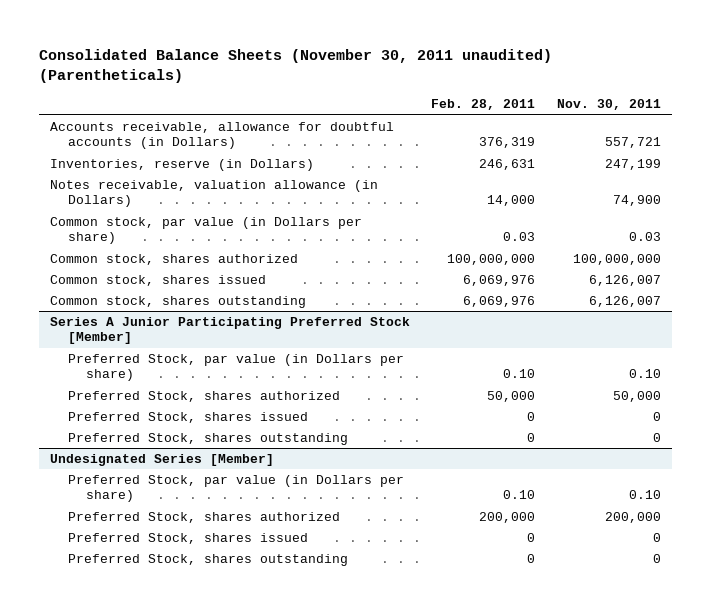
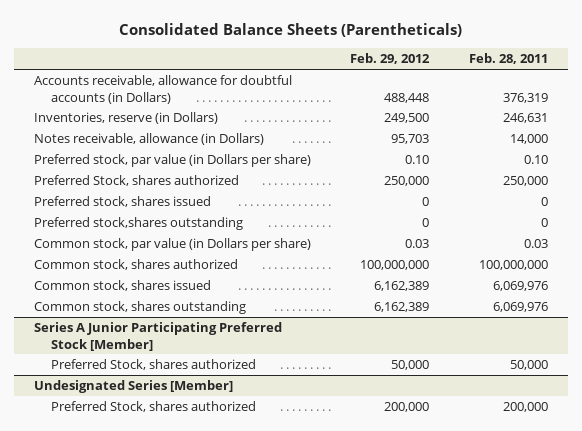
- Consolidated Balance Sheets (November 30, 2011 unaudited) (Parentheticals)
+ Consolidated Balance Sheets (Parentheticals)
- | Feb. 28, 2011 | Nov. 30, 2011
+ | Feb. 29, 2012 | Feb. 28, 2011
- Notes receivable, valuation allowance (in Dollars) | 14,000 | 74,900
+ Notes receivable, allowance (in Dollars) | 95,703 | 14,000
+ Preferred stock, par value (in Dollars per share) | 0.10 | 0.10
+ Preferred Stock, shares authorized | 250,000 | 250,000
+ Preferred stock, shares issued | 0 | 0
+ Preferred stock,shares outstanding | 0 | 0
@ Series A Junior Participating Preferred Stock [Member]
- Preferred Stock, par value (in Dollars per share) | 0.10 | 0.10
- Preferred Stock, shares issued | 0 | 0
- Preferred Stock, shares outstanding | 0 | 0
@ Undesignated Series [Member]
- Preferred Stock, par value (in Dollars per share) | 0.10 | 0.10
- Preferred Stock, shares issued | 0 | 0
- Preferred Stock, shares outstanding | 0 | 0

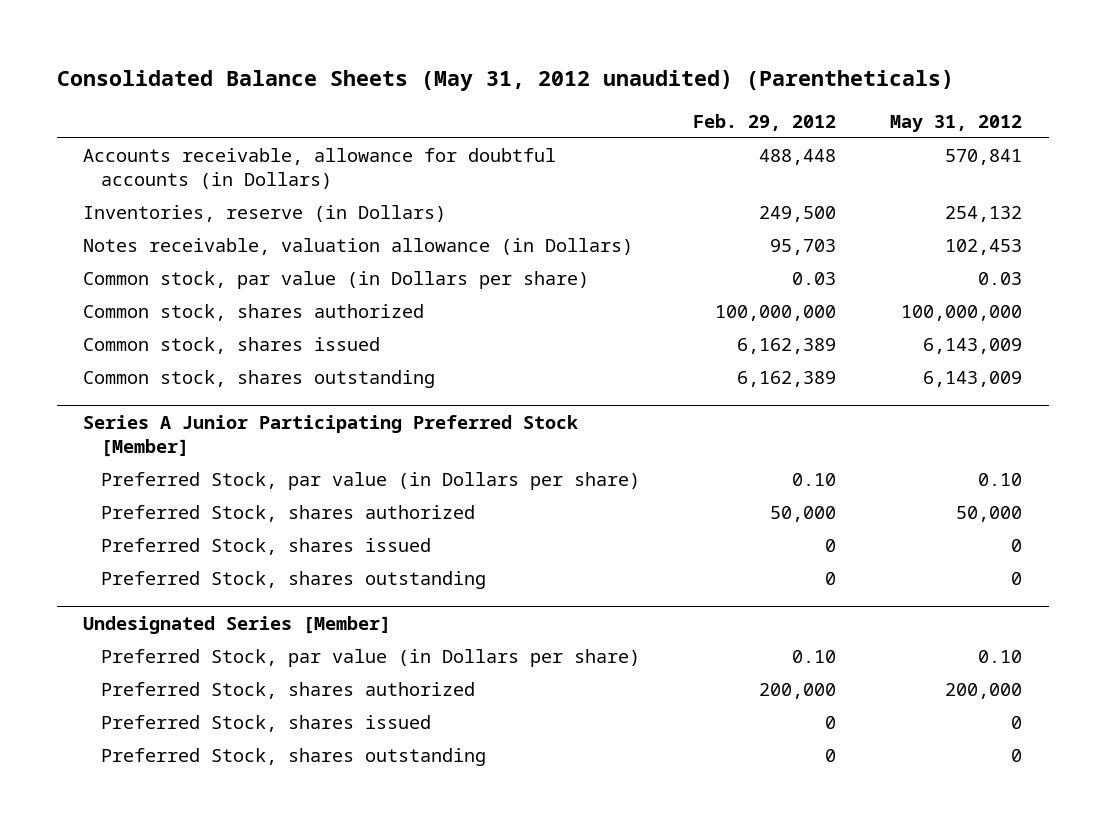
- Consolidated Balance Sheets (Parentheticals)
+ Consolidated Balance Sheets (May 31, 2012 unaudited) (Parentheticals)
- | Feb. 29, 2012 | Feb. 28, 2011
+ | Feb. 29, 2012 | May 31, 2012
- Notes receivable, allowance (in Dollars) | 95,703 | 14,000
- Preferred stock, par value (in Dollars per share) | 0.10 | 0.10
- Preferred Stock, shares authorized | 250,000 | 250,000
- Preferred stock, shares issued | 0 | 0
- Preferred stock,shares outstanding | 0 | 0
+ Notes receivable, valuation allowance (in Dollars) | 95,703 | 102,453
@ Series A Junior Participating Preferred Stock [Member]
+ Preferred Stock, par value (in Dollars per share) | 0.10 | 0.10
+ Preferred Stock, shares issued | 0 | 0
+ Preferred Stock, shares outstanding | 0 | 0
@ Undesignated Series [Member]
+ Preferred Stock, par value (in Dollars per share) | 0.10 | 0.10
+ Preferred Stock, shares issued | 0 | 0
+ Preferred Stock, shares outstanding | 0 | 0

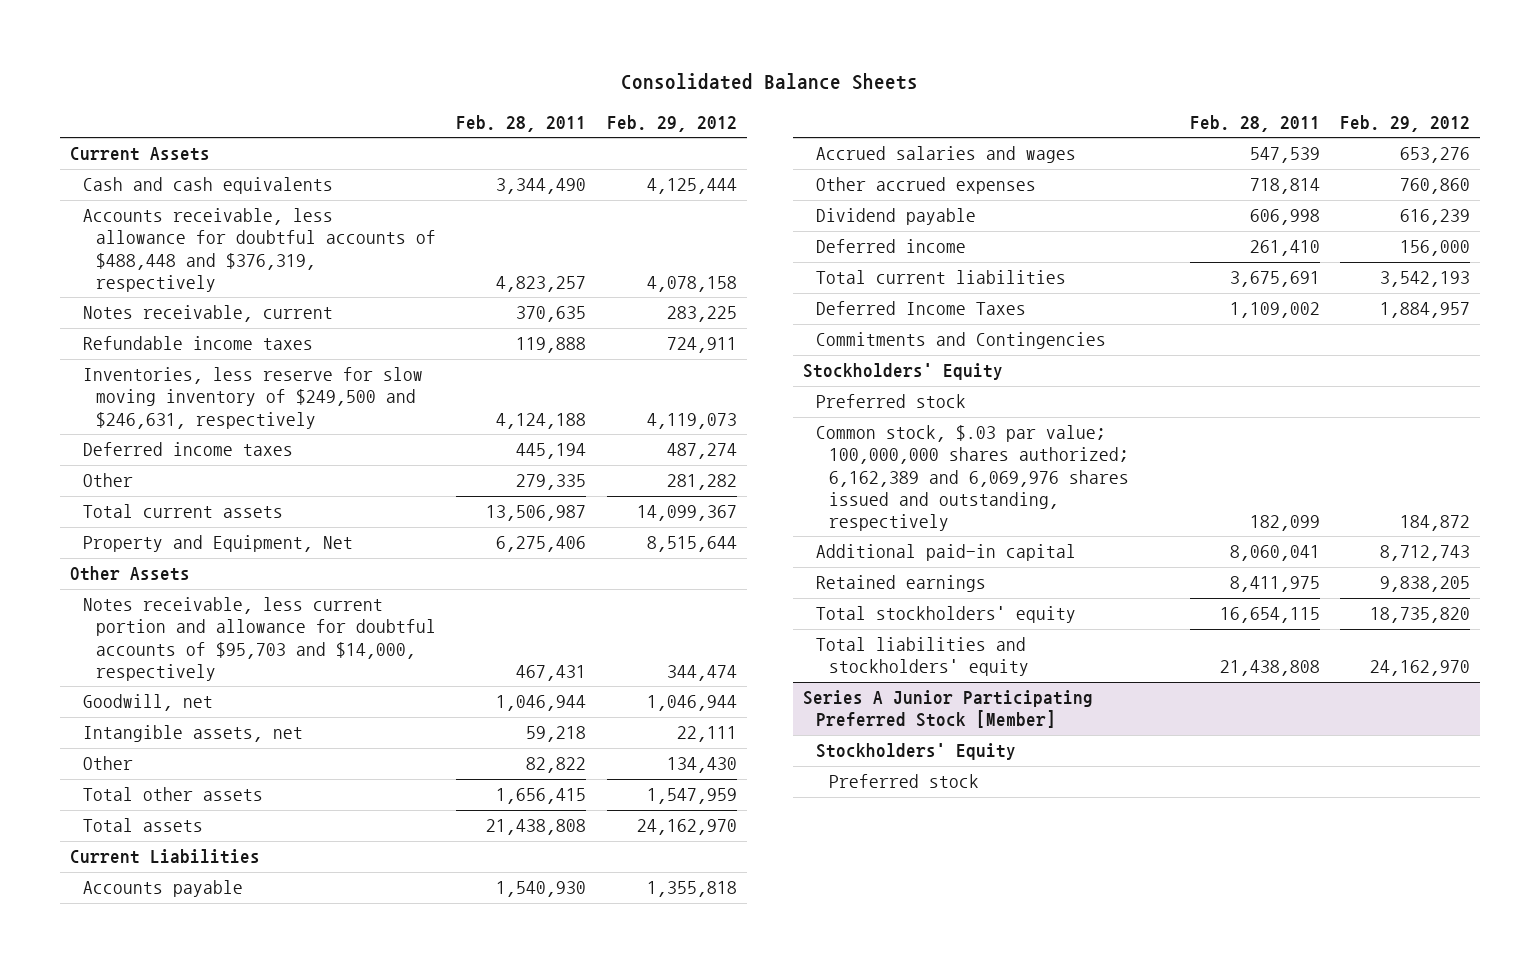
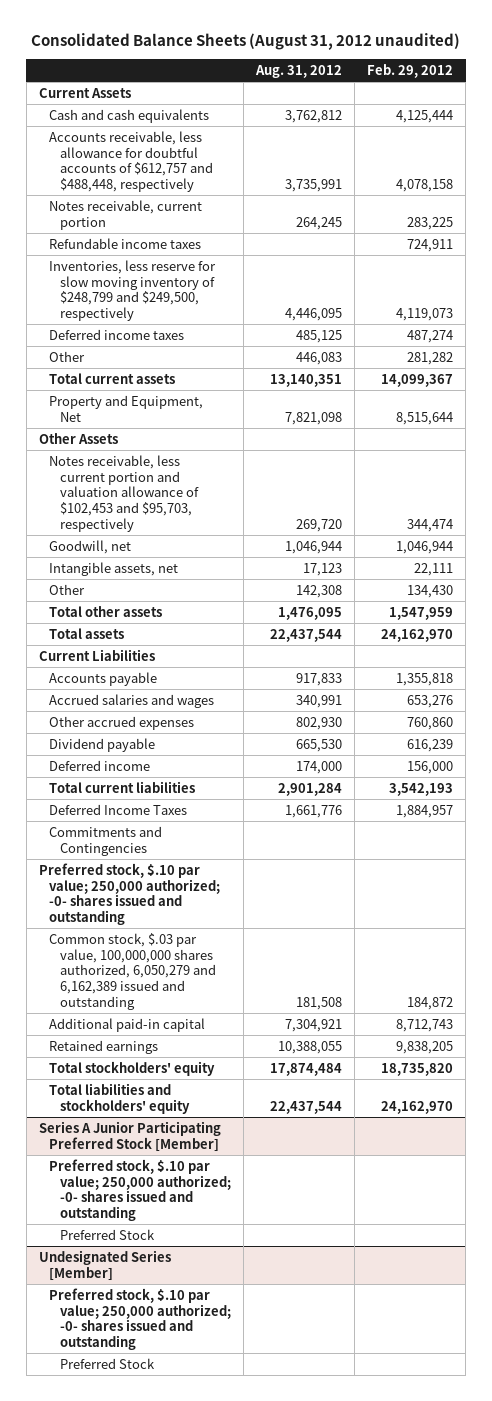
- Consolidated Balance Sheets
+ Consolidated Balance Sheets (August 31, 2012 unaudited)
- | Feb. 28, 2011 | Feb. 29, 2012
+ | Aug. 31, 2012 | Feb. 29, 2012
- Accounts receivable, less allowance for doubtful accounts of $488,448 and $376,319, respectively | 4,823,257 | 4,078,158
- Notes receivable, current | 370,635 | 283,225
+ Accounts receivable, less allowance for doubtful accounts of $612,757 and $488,448, respectively | 3,735,991 | 4,078,158
+ Notes receivable, current portion | 264,245 | 283,225
- Inventories, less reserve for slow moving inventory of $249,500 and $246,631, respectively | 4,124,188 | 4,119,073
+ Inventories, less reserve for slow moving inventory of $248,799 and $249,500, respectively | 4,446,095 | 4,119,073
- Notes receivable, less current portion and allowance for doubtful accounts of $95,703 and $14,000, respectively | 467,431 | 344,474
+ Notes receivable, less current portion and valuation allowance of $102,453 and $95,703, respectively | 269,720 | 344,474
- Stockholders' Equity
- Preferred stock
- Common stock, $.03 par value; 100,000,000 shares authorized; 6,162,389 and 6,069,976 shares issued and outstanding, respectively | 182,099 | 184,872
+ Preferred stock, $.10 par value; 250,000 authorized; -0- shares issued and outstanding
+ Common stock, $.03 par value, 100,000,000 shares authorized, 6,050,279 and 6,162,389 issued and outstanding | 181,508 | 184,872
@ Series A Junior Participating Preferred Stock [Member]
- Stockholders' Equity
- Preferred stock
+ Preferred stock, $.10 par value; 250,000 authorized; -0- shares issued and outstanding
+ Preferred Stock
+ Undesignated Series [Member]
+ Preferred stock, $.10 par value; 250,000 authorized; -0- shares issued and outstanding
+ Preferred Stock

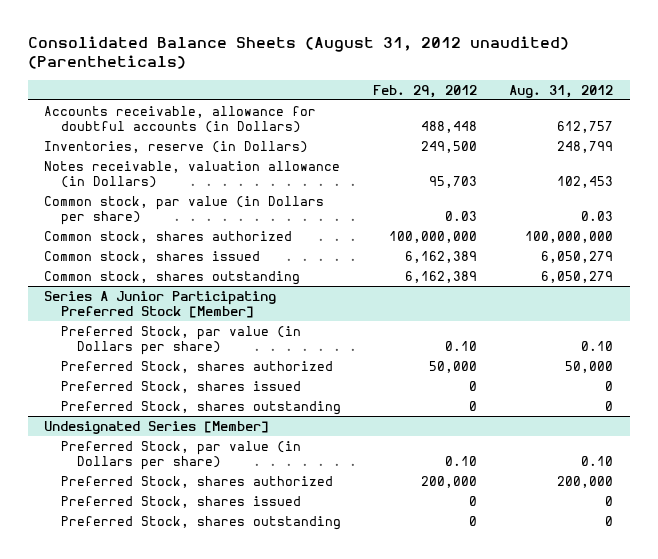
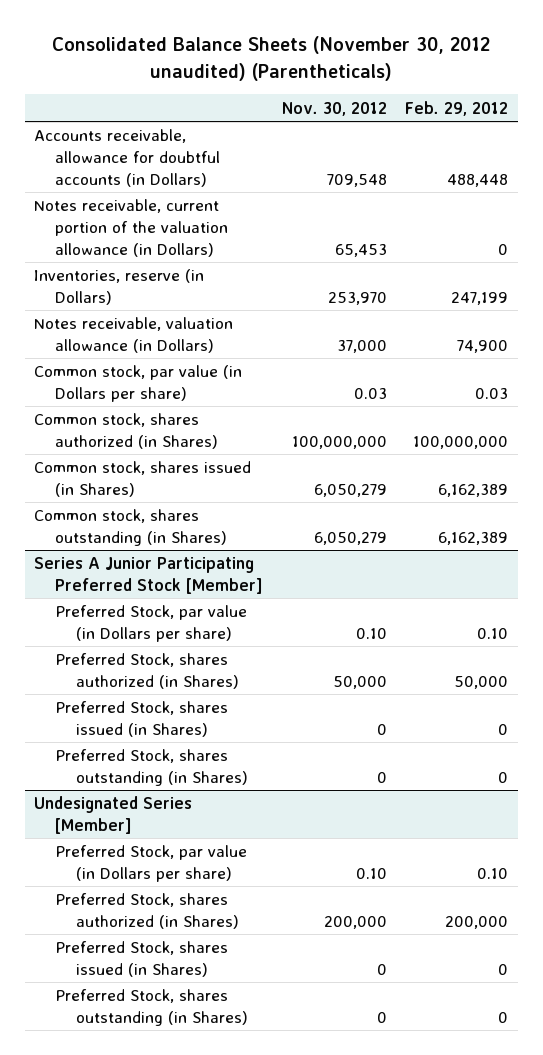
- Consolidated Balance Sheets (August 31, 2012 unaudited) (Parentheticals)
+ Consolidated Balance Sheets (November 30, 2012 unaudited) (Parentheticals)
- | Feb. 29, 2012 | Aug. 31, 2012
+ | Nov. 30, 2012 | Feb. 29, 2012
- Inventories, reserve (in Dollars) | 249,500 | 248,799
- Notes receivable, valuation allowance (in Dollars) | 95,703 | 102,453
+ Notes receivable, current portion of the valuation allowance (in Dollars) | 65,453 | 0
+ Inventories, reserve (in Dollars) | 253,970 | 247,199
+ Notes receivable, valuation allowance (in Dollars) | 37,000 | 74,900
- Common stock, shares authorized | 100,000,000 | 100,000,000
- Common stock, shares issued | 6,162,389 | 6,050,279
- Common stock, shares outstanding | 6,162,389 | 6,050,279
+ Common stock, shares authorized (in Shares) | 100,000,000 | 100,000,000
+ Common stock, shares issued (in Shares) | 6,050,279 | 6,162,389
+ Common stock, shares outstanding (in Shares) | 6,050,279 | 6,162,389
@ Series A Junior Participating Preferred Stock [Member]
- Preferred Stock, shares authorized | 50,000 | 50,000
- Preferred Stock, shares issued | 0 | 0
- Preferred Stock, shares outstanding | 0 | 0
+ Preferred Stock, shares authorized (in Shares) | 50,000 | 50,000
+ Preferred Stock, shares issued (in Shares) | 0 | 0
+ Preferred Stock, shares outstanding (in Shares) | 0 | 0
@ Undesignated Series [Member]
- Preferred Stock, shares authorized | 200,000 | 200,000
- Preferred Stock, shares issued | 0 | 0
- Preferred Stock, shares outstanding | 0 | 0
+ Preferred Stock, shares authorized (in Shares) | 200,000 | 200,000
+ Preferred Stock, shares issued (in Shares) | 0 | 0
+ Preferred Stock, shares outstanding (in Shares) | 0 | 0

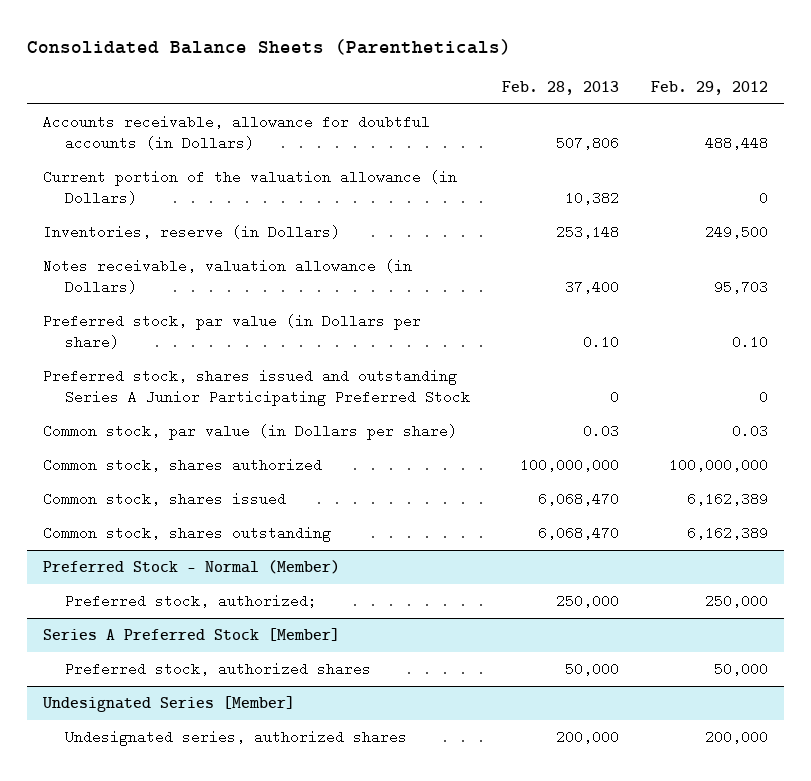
- Consolidated Balance Sheets (November 30, 2012 unaudited) (Parentheticals)
+ Consolidated Balance Sheets (Parentheticals)
- | Nov. 30, 2012 | Feb. 29, 2012
+ | Feb. 28, 2013 | Feb. 29, 2012
- Notes receivable, current portion of the valuation allowance (in Dollars) | 65,453 | 0
- Inventories, reserve (in Dollars) | 253,970 | 247,199
- Notes receivable, valuation allowance (in Dollars) | 37,000 | 74,900
+ Current portion of the valuation allowance (in Dollars) | 10,382 | 0
+ Inventories, reserve (in Dollars) | 253,148 | 249,500
+ Notes receivable, valuation allowance (in Dollars) | 37,400 | 95,703
+ Preferred stock, par value (in Dollars per share) | 0.10 | 0.10
+ Preferred stock, shares issued and outstanding Series A Junior Participating Preferred Stock | 0 | 0
- Common stock, shares authorized (in Shares) | 100,000,000 | 100,000,000
- Common stock, shares issued (in Shares) | 6,050,279 | 6,162,389
- Common stock, shares outstanding (in Shares) | 6,050,279 | 6,162,389
- Series A Junior Participating Preferred Stock [Member]
- Preferred Stock, par value (in Dollars per share) | 0.10 | 0.10
- Preferred Stock, shares authorized (in Shares) | 50,000 | 50,000
- Preferred Stock, shares issued (in Shares) | 0 | 0
- Preferred Stock, shares outstanding (in Shares) | 0 | 0
+ Common stock, shares authorized | 100,000,000 | 100,000,000
+ Common stock, shares issued | 6,068,470 | 6,162,389
+ Common stock, shares outstanding | 6,068,470 | 6,162,389
+ Preferred Stock - Normal (Member)
+ Preferred stock, authorized; | 250,000 | 250,000
+ Series A Preferred Stock [Member]
+ Preferred stock, authorized shares | 50,000 | 50,000
@ Undesignated Series [Member]
- Preferred Stock, par value (in Dollars per share) | 0.10 | 0.10
- Preferred Stock, shares authorized (in Shares) | 200,000 | 200,000
- Preferred Stock, shares issued (in Shares) | 0 | 0
- Preferred Stock, shares outstanding (in Shares) | 0 | 0
+ Undesignated series, authorized shares | 200,000 | 200,000

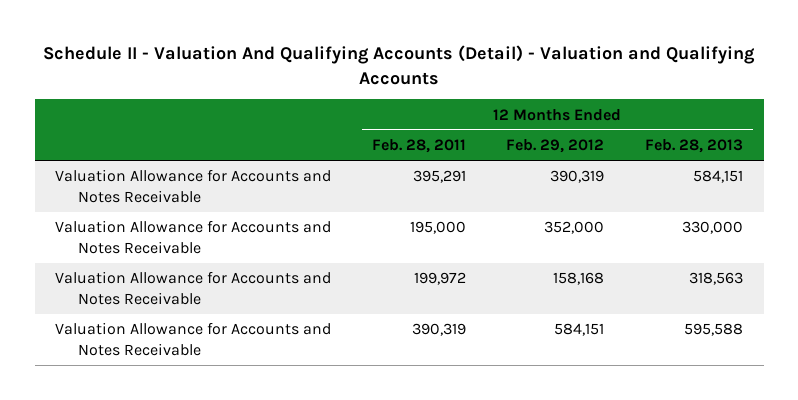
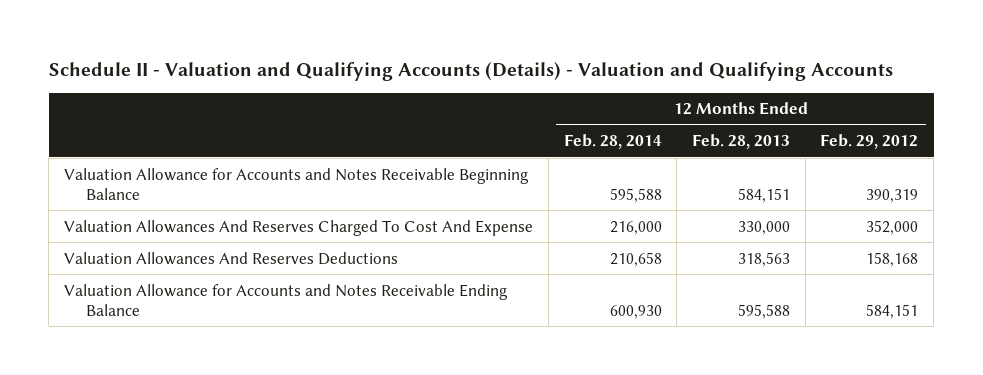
- Schedule II - Valuation And Qualifying Accounts (Detail) - Valuation and Qualifying Accounts
+ Schedule II - Valuation and Qualifying Accounts (Details) - Valuation and Qualifying Accounts
- | 12 Months Ended Feb. 28, 2011 | 12 Months Ended Feb. 29, 2012 | 12 Months Ended Feb. 28, 2013
+ | 12 Months Ended Feb. 28, 2014 | 12 Months Ended Feb. 28, 2013 | 12 Months Ended Feb. 29, 2012
- Valuation Allowance for Accounts and Notes Receivable | 395,291 | 390,319 | 584,151
- Valuation Allowance for Accounts and Notes Receivable | 195,000 | 352,000 | 330,000
- Valuation Allowance for Accounts and Notes Receivable | 199,972 | 158,168 | 318,563
- Valuation Allowance for Accounts and Notes Receivable | 390,319 | 584,151 | 595,588
+ Valuation Allowance for Accounts and Notes Receivable Beginning Balance | 595,588 | 584,151 | 390,319
+ Valuation Allowances And Reserves Charged To Cost And Expense | 216,000 | 330,000 | 352,000
+ Valuation Allowances And Reserves Deductions | 210,658 | 318,563 | 158,168
+ Valuation Allowance for Accounts and Notes Receivable Ending Balance | 600,930 | 595,588 | 584,151

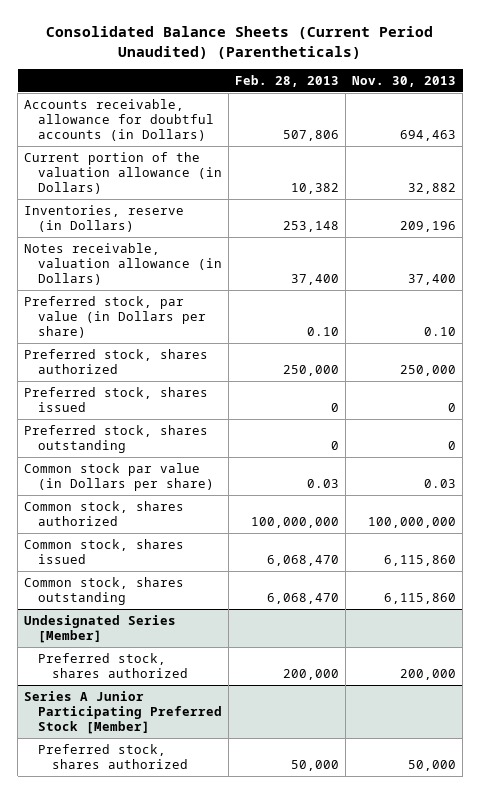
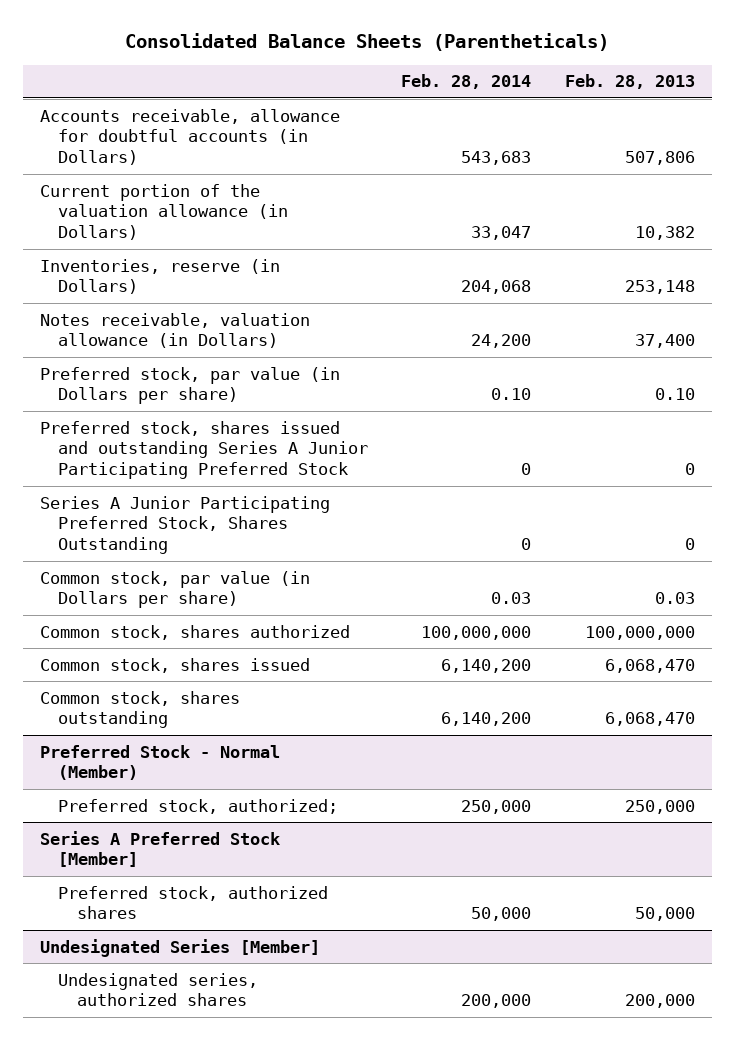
- Consolidated Balance Sheets (Current Period Unaudited) (Parentheticals)
+ Consolidated Balance Sheets (Parentheticals)
- | Feb. 28, 2013 | Nov. 30, 2013
+ | Feb. 28, 2014 | Feb. 28, 2013
- Preferred stock, shares authorized | 250,000 | 250,000
- Preferred stock, shares issued | 0 | 0
- Preferred stock, shares outstanding | 0 | 0
- Common stock par value (in Dollars per share) | 0.03 | 0.03
+ Preferred stock, shares issued and outstanding Series A Junior Participating Preferred Stock | 0 | 0
+ Series A Junior Participating Preferred Stock, Shares Outstanding | 0 | 0
+ Common stock, par value (in Dollars per share) | 0.03 | 0.03
+ Preferred Stock - Normal (Member)
+ Preferred stock, authorized; | 250,000 | 250,000
+ Series A Preferred Stock [Member]
+ Preferred stock, authorized shares | 50,000 | 50,000
@ Undesignated Series [Member]
- Preferred stock, shares authorized | 200,000 | 200,000
- Series A Junior Participating Preferred Stock [Member]
- Preferred stock, shares authorized | 50,000 | 50,000
@ Undesignated Series [Member]
+ Undesignated series, authorized shares | 200,000 | 200,000

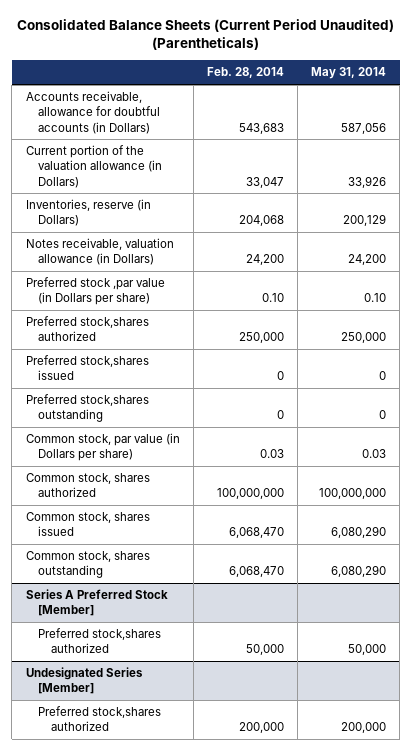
- Consolidated Balance Sheets (Parentheticals)
+ Consolidated Balance Sheets (Current Period Unaudited) (Parentheticals)
- | Feb. 28, 2014 | Feb. 28, 2013
+ | Feb. 28, 2014 | May 31, 2014
- Preferred stock, par value (in Dollars per share) | 0.10 | 0.10
- Preferred stock, shares issued and outstanding Series A Junior Participating Preferred Stock | 0 | 0
- Series A Junior Participating Preferred Stock, Shares Outstanding | 0 | 0
+ Preferred stock ,par value (in Dollars per share) | 0.10 | 0.10
+ Preferred stock,shares authorized | 250,000 | 250,000
+ Preferred stock,shares issued | 0 | 0
+ Preferred stock,shares outstanding | 0 | 0
- Common stock, shares issued | 6,140,200 | 6,068,470
- Common stock, shares outstanding | 6,140,200 | 6,068,470
- Preferred Stock - Normal (Member)
- Preferred stock, authorized; | 250,000 | 250,000
+ Common stock, shares issued | 6,068,470 | 6,080,290
+ Common stock, shares outstanding | 6,068,470 | 6,080,290
@ Series A Preferred Stock [Member]
- Preferred stock, authorized shares | 50,000 | 50,000
+ Preferred stock,shares authorized | 50,000 | 50,000
@ Undesignated Series [Member]
- Undesignated series, authorized shares | 200,000 | 200,000
+ Preferred stock,shares authorized | 200,000 | 200,000

